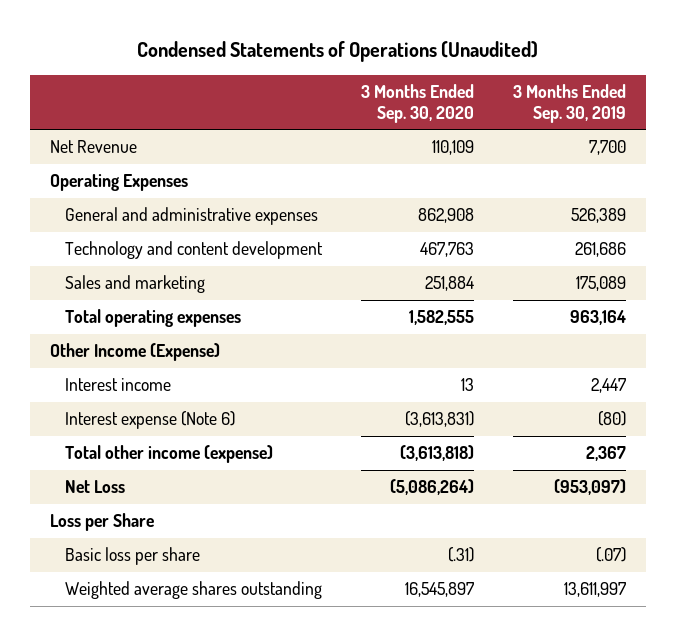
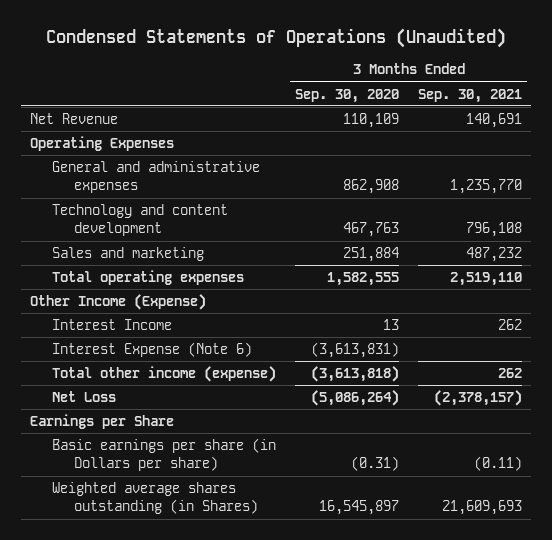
- | 3 Months Ended Sep. 30, 2020 | 3 Months Ended Sep. 30, 2019
+ | 3 Months Ended Sep. 30, 2020 | 3 Months Ended Sep. 30, 2021
- Interest income | 13 | 2,447
- Interest expense (Note 6) | (3,613,831) | (80)
+ Interest Income | 13 | 262
+ Interest Expense (Note 6) | (3,613,831) |
- Loss per Share
- Basic loss per share | (.31) | (.07)
- Weighted average shares outstanding | 16,545,897 | 13,611,997
+ Earnings per Share
+ Basic earnings per share (in Dollars per share) | (0.31) | (0.11)
+ Weighted average shares outstanding (in Shares) | 16,545,897 | 21,609,693

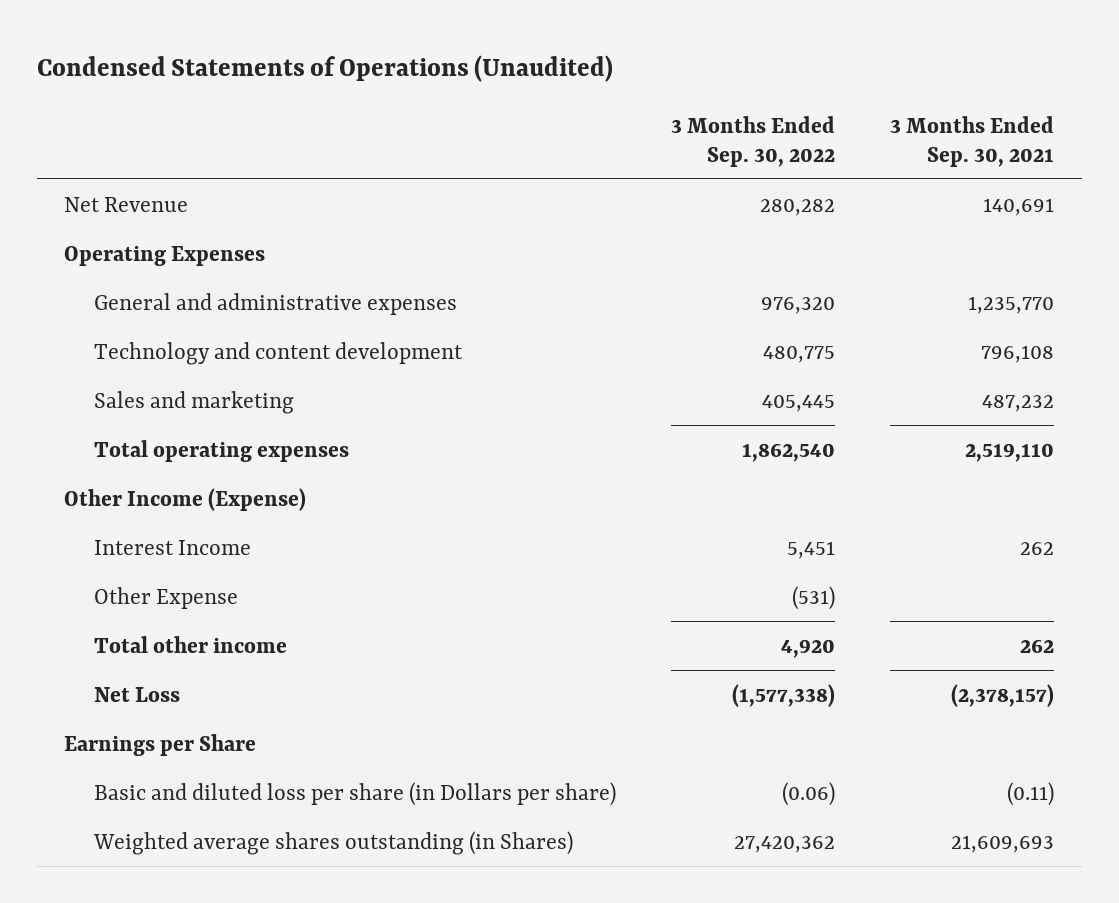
- | 3 Months Ended Sep. 30, 2020 | 3 Months Ended Sep. 30, 2021
+ | 3 Months Ended Sep. 30, 2022 | 3 Months Ended Sep. 30, 2021
- Interest Expense (Note 6) | (3,613,831) |
- Total other income (expense) | (3,613,818) | 262
+ Other Expense | (531) |
+ Total other income | 4,920 | 262
- Basic earnings per share (in Dollars per share) | (0.31) | (0.11)
+ Basic and diluted loss per share (in Dollars per share) | (0.06) | (0.11)

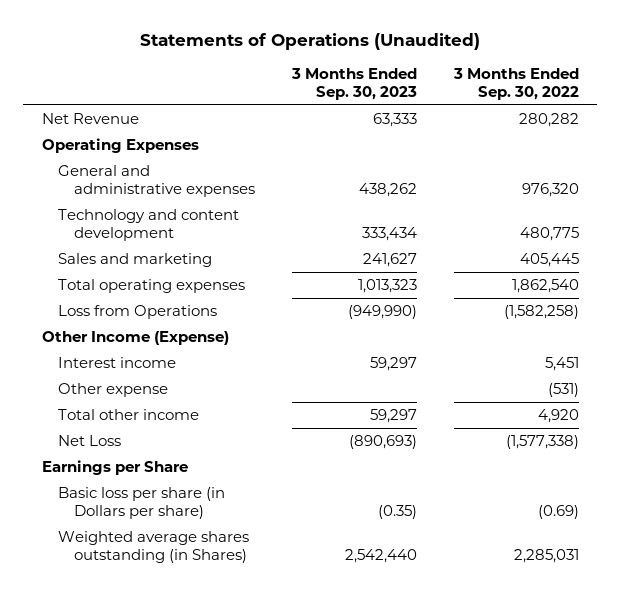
- Condensed Statements of Operations (Unaudited)
+ Statements of Operations (Unaudited)
- | 3 Months Ended Sep. 30, 2022 | 3 Months Ended Sep. 30, 2021
+ | 3 Months Ended Sep. 30, 2023 | 3 Months Ended Sep. 30, 2022
+ Loss from Operations | (949,990) | (1,582,258)
- Interest Income | 5,451 | 262
- Other Expense | (531) |
+ Interest income | 59,297 | 5,451
+ Other expense | | (531)
- Basic and diluted loss per share (in Dollars per share) | (0.06) | (0.11)
- Weighted average shares outstanding (in Shares) | 27,420,362 | 21,609,693
+ Basic loss per share (in Dollars per share) | (0.35) | (0.69)
+ Weighted average shares outstanding (in Shares) | 2,542,440 | 2,285,031

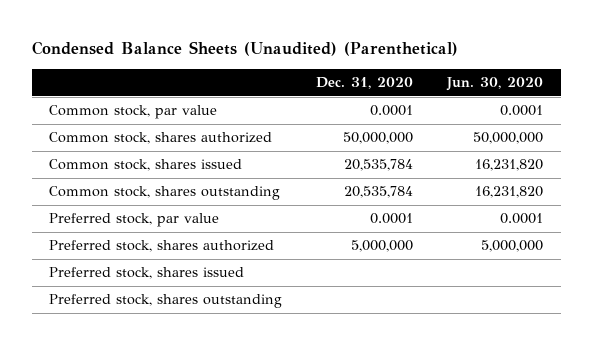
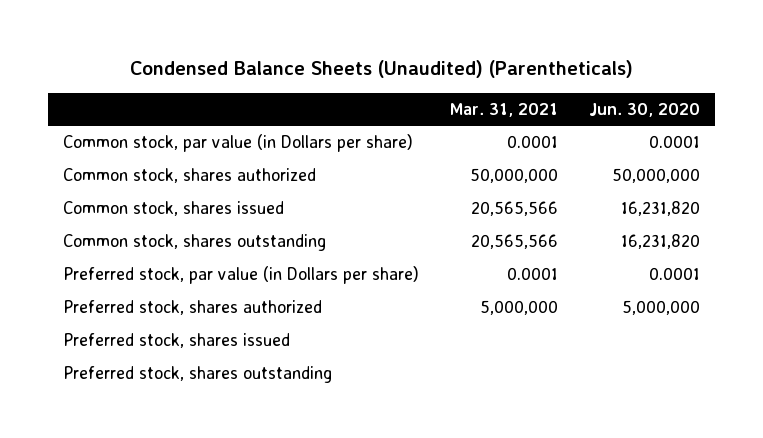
- Condensed Balance Sheets (Unaudited) (Parenthetical)
+ Condensed Balance Sheets (Unaudited) (Parentheticals)
- | Dec. 31, 2020 | Jun. 30, 2020
+ | Mar. 31, 2021 | Jun. 30, 2020
- Common stock, par value | 0.0001 | 0.0001
+ Common stock, par value (in Dollars per share) | 0.0001 | 0.0001
- Preferred stock, par value | 0.0001 | 0.0001
+ Preferred stock, par value (in Dollars per share) | 0.0001 | 0.0001

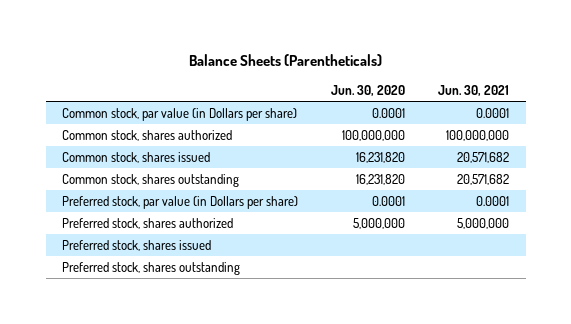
- Condensed Balance Sheets (Unaudited) (Parentheticals)
+ Balance Sheets (Parentheticals)
- | Mar. 31, 2021 | Jun. 30, 2020
+ | Jun. 30, 2020 | Jun. 30, 2021
- Common stock, shares authorized | 50,000,000 | 50,000,000
+ Common stock, shares authorized | 100,000,000 | 100,000,000

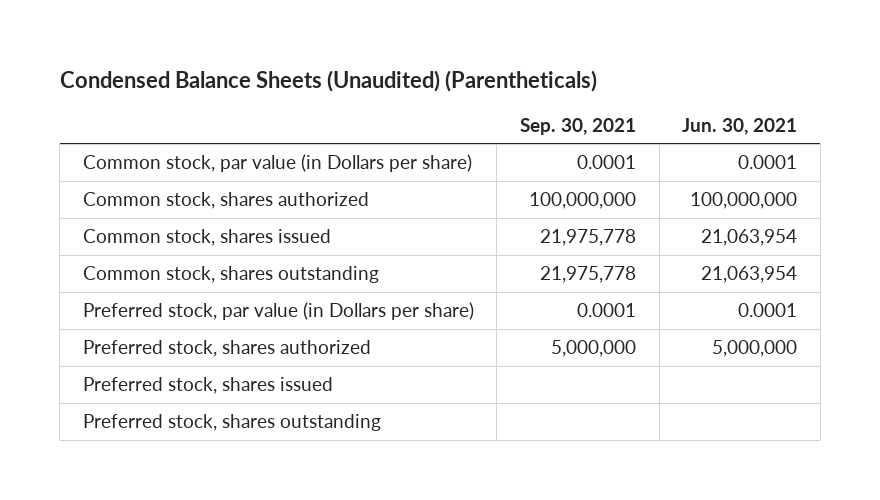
- Balance Sheets (Parentheticals)
+ Condensed Balance Sheets (Unaudited) (Parentheticals)
- | Jun. 30, 2020 | Jun. 30, 2021
+ | Sep. 30, 2021 | Jun. 30, 2021
- Common stock, shares issued | 16,231,820 | 20,571,682
- Common stock, shares outstanding | 16,231,820 | 20,571,682
+ Common stock, shares issued | 21,975,778 | 21,063,954
+ Common stock, shares outstanding | 21,975,778 | 21,063,954

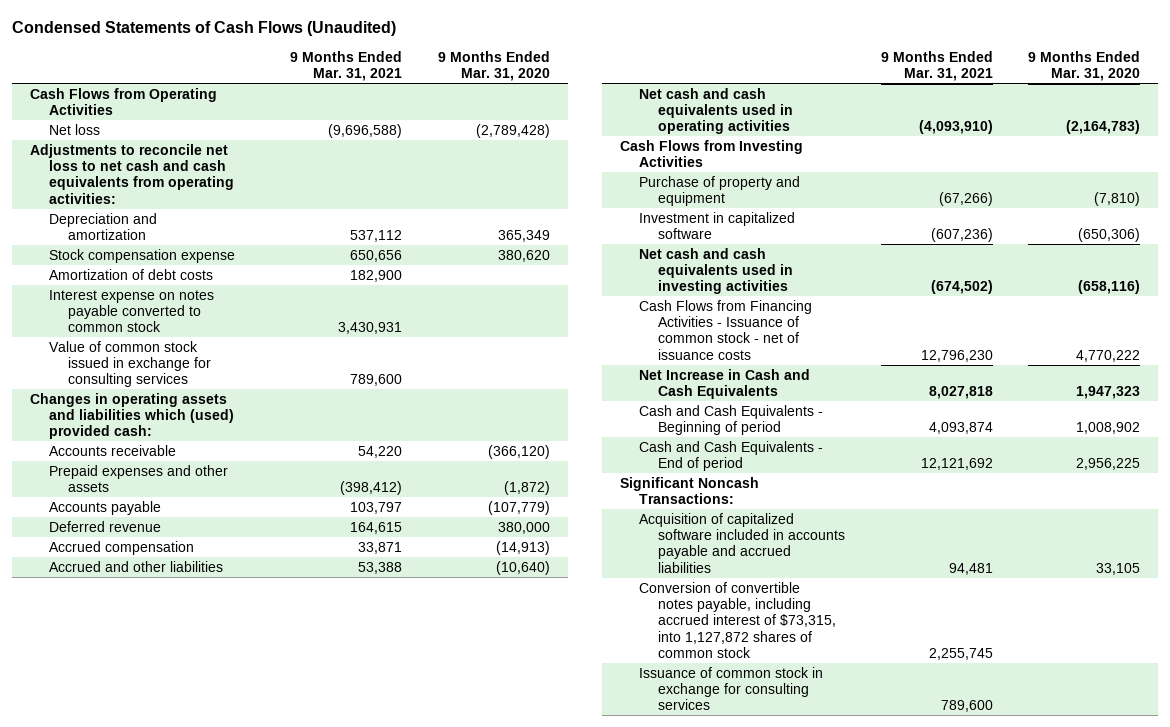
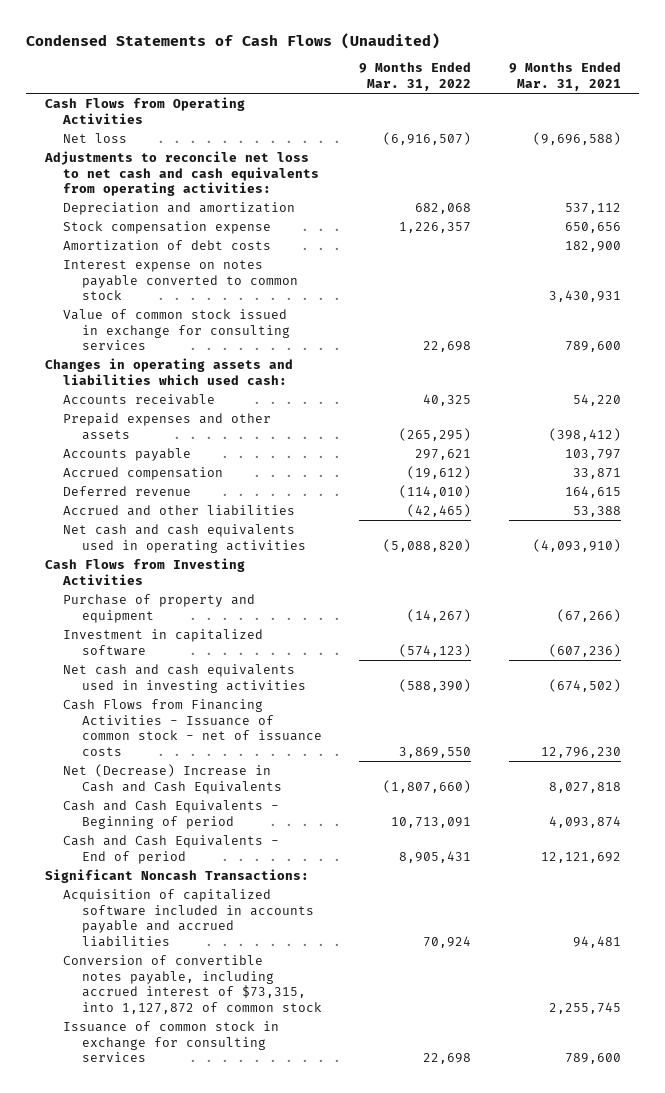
- | 9 Months Ended Mar. 31, 2021 | 9 Months Ended Mar. 31, 2020
+ | 9 Months Ended Mar. 31, 2022 | 9 Months Ended Mar. 31, 2021
- Changes in operating assets and liabilities which (used) provided cash:
+ Changes in operating assets and liabilities which used cash:
moved down: Deferred revenue | (114,010) | 164,615
- Net Increase in Cash and Cash Equivalents | 8,027,818 | 1,947,323
+ Net (Decrease) Increase in Cash and Cash Equivalents | (1,807,660) | 8,027,818
- Conversion of convertible notes payable, including accrued interest of $73,315, into 1,127,872 shares of common stock | 2,255,745 |
+ Conversion of convertible notes payable, including accrued interest of $73,315, into 1,127,872 of common stock | | 2,255,745

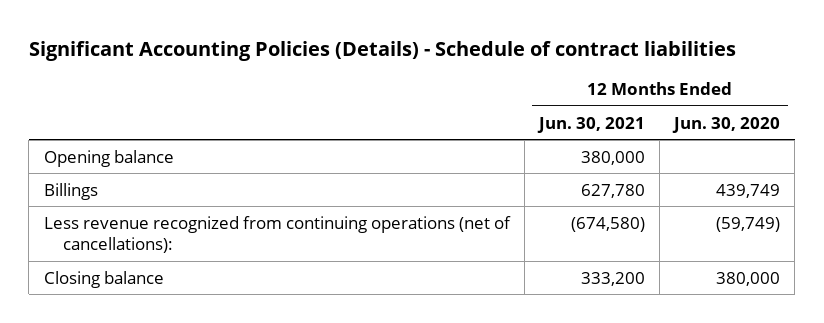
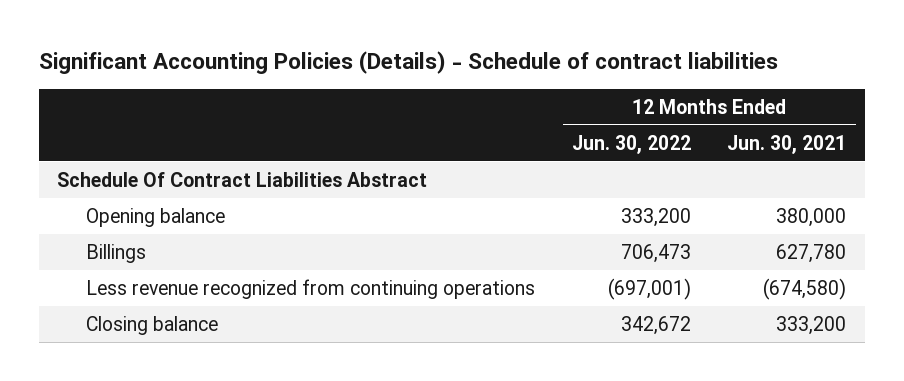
- | 12 Months Ended Jun. 30, 2021 | 12 Months Ended Jun. 30, 2020
+ | 12 Months Ended Jun. 30, 2022 | 12 Months Ended Jun. 30, 2021
+ Schedule Of Contract Liabilities Abstract
- Less revenue recognized from continuing operations (net of cancellations): | (674,580) | (59,749)
+ Less revenue recognized from continuing operations | (697,001) | (674,580)

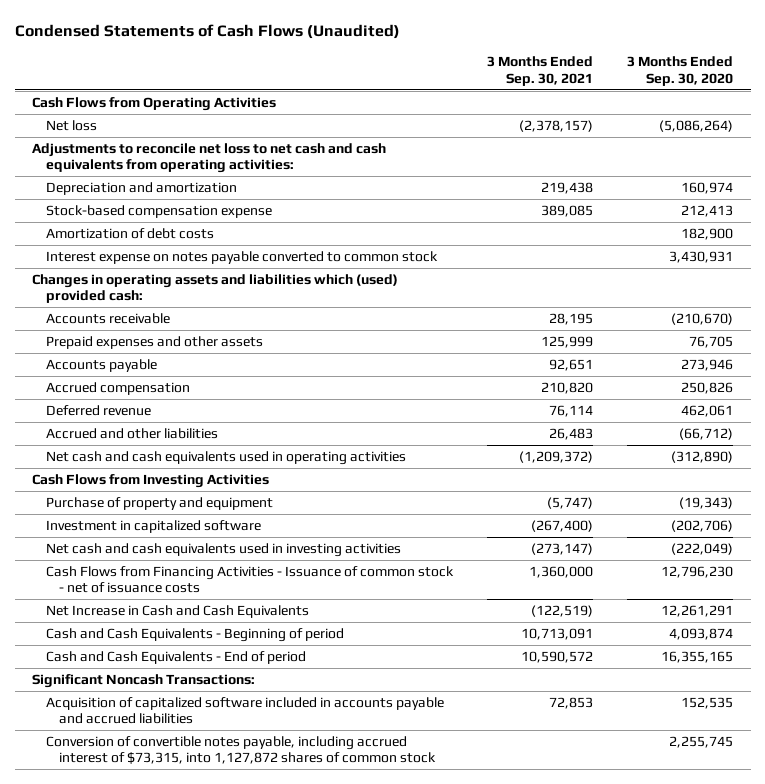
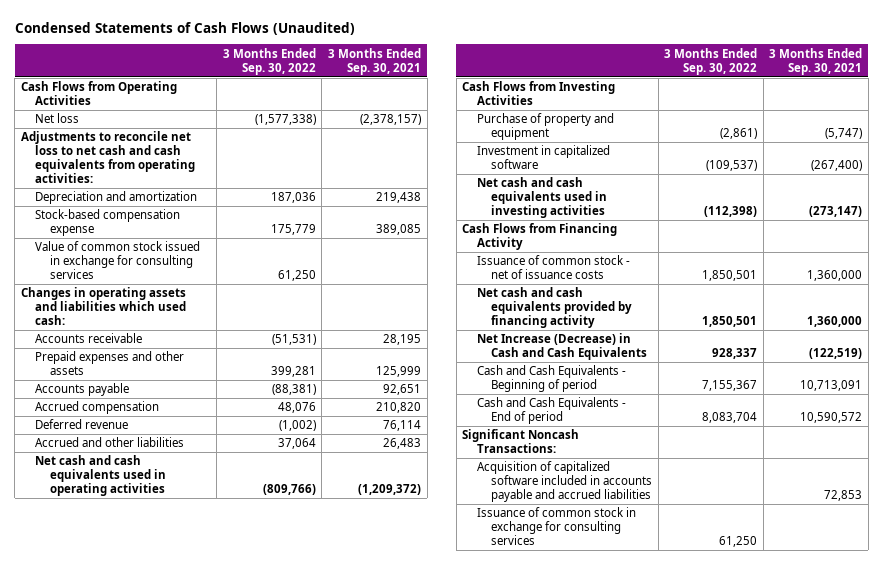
- | 3 Months Ended Sep. 30, 2021 | 3 Months Ended Sep. 30, 2020
+ | 3 Months Ended Sep. 30, 2022 | 3 Months Ended Sep. 30, 2021
- Amortization of debt costs | | 182,900
- Interest expense on notes payable converted to common stock | | 3,430,931
- Changes in operating assets and liabilities which (used) provided cash:
+ Value of common stock issued in exchange for consulting services | 61,250 |
+ Changes in operating assets and liabilities which used cash:
- Cash Flows from Financing Activities - Issuance of common stock - net of issuance costs | 1,360,000 | 12,796,230
- Net Increase in Cash and Cash Equivalents | (122,519) | 12,261,291
+ Cash Flows from Financing Activity
+ Issuance of common stock - net of issuance costs | 1,850,501 | 1,360,000
+ Net cash and cash equivalents provided by financing activity | 1,850,501 | 1,360,000
+ Net Increase (Decrease) in Cash and Cash Equivalents | 928,337 | (122,519)
- Conversion of convertible notes payable, including accrued interest of $73,315, into 1,127,872 shares of common stock | | 2,255,745
+ Issuance of common stock in exchange for consulting services | 61,250 |

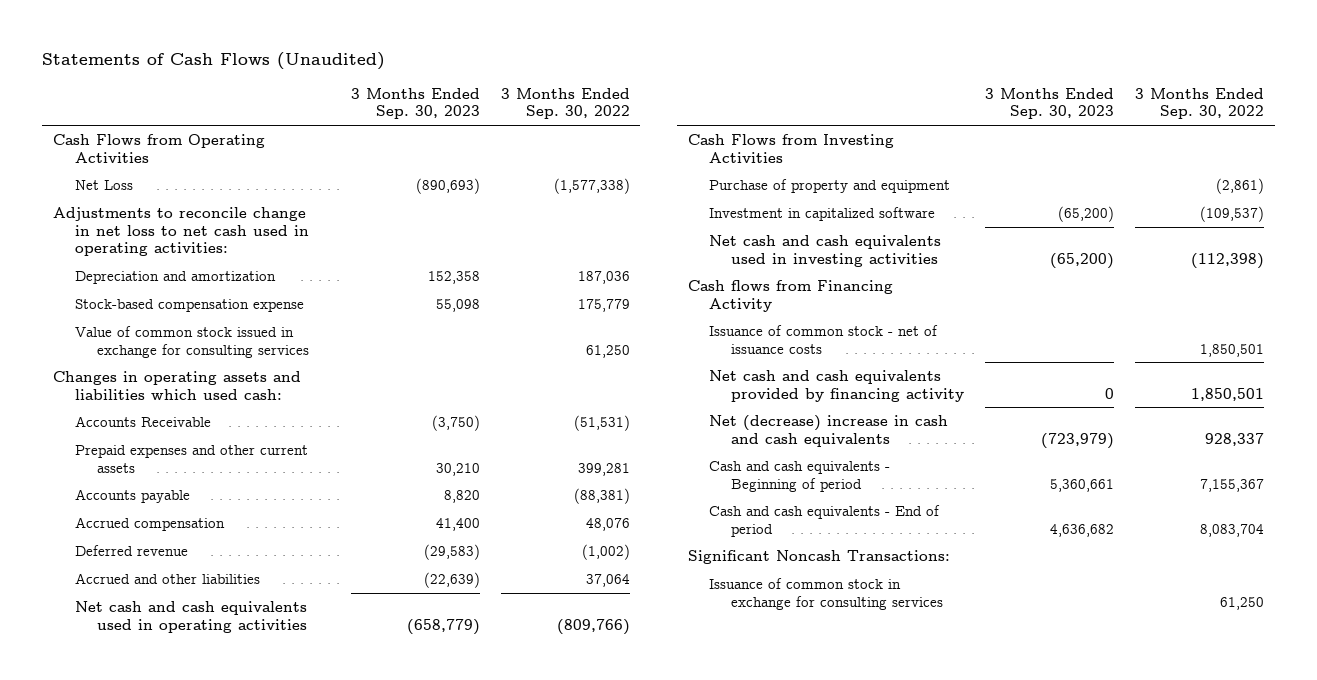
- Condensed Statements of Cash Flows (Unaudited)
+ Statements of Cash Flows (Unaudited)
- | 3 Months Ended Sep. 30, 2022 | 3 Months Ended Sep. 30, 2021
+ | 3 Months Ended Sep. 30, 2023 | 3 Months Ended Sep. 30, 2022
- Net loss | (1,577,338) | (2,378,157)
- Adjustments to reconcile net loss to net cash and cash equivalents from operating activities:
+ Net Loss | (890,693) | (1,577,338)
+ Adjustments to reconcile change in net loss to net cash used in operating activities:
- Accounts receivable | (51,531) | 28,195
- Prepaid expenses and other assets | 399,281 | 125,999
+ Accounts Receivable | (3,750) | (51,531)
+ Prepaid expenses and other current assets | 30,210 | 399,281
- Cash Flows from Financing Activity
+ Cash flows from Financing Activity
- Net Increase (Decrease) in Cash and Cash Equivalents | 928,337 | (122,519)
- Cash and Cash Equivalents - Beginning of period | 7,155,367 | 10,713,091
- Cash and Cash Equivalents - End of period | 8,083,704 | 10,590,572
+ Net (decrease) increase in cash and cash equivalents | (723,979) | 928,337
+ Cash and cash equivalents - Beginning of period | 5,360,661 | 7,155,367
+ Cash and cash equivalents - End of period | 4,636,682 | 8,083,704
- Acquisition of capitalized software included in accounts payable and accrued liabilities | | 72,853

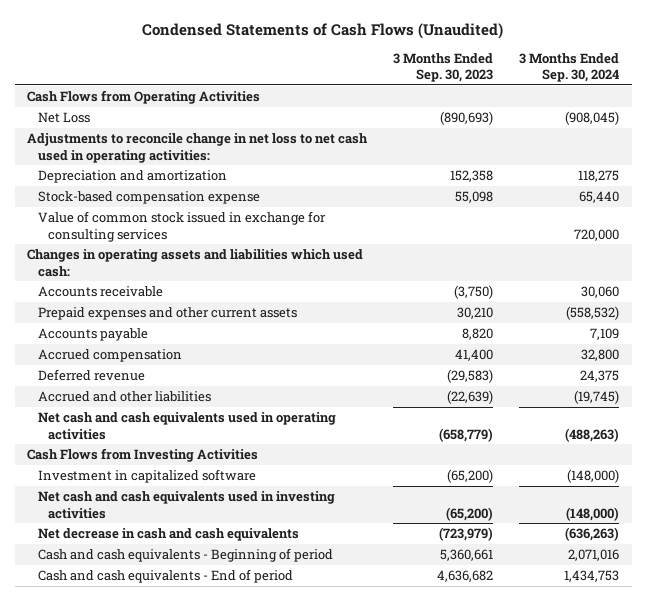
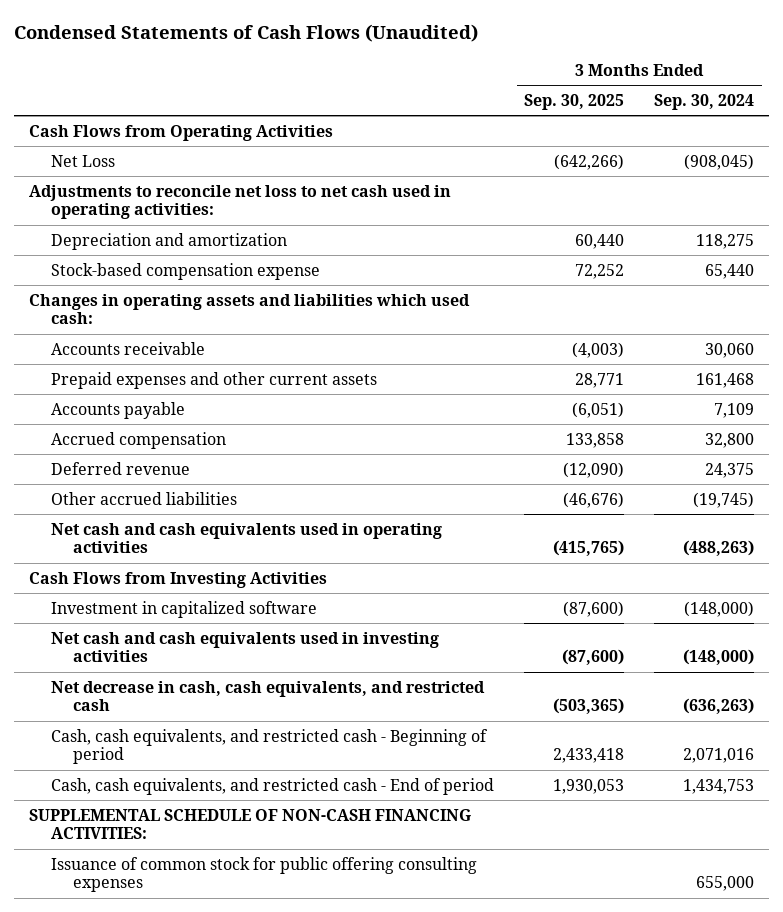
- | 3 Months Ended Sep. 30, 2023 | 3 Months Ended Sep. 30, 2024
+ | 3 Months Ended Sep. 30, 2025 | 3 Months Ended Sep. 30, 2024
- Adjustments to reconcile change in net loss to net cash used in operating activities:
+ Adjustments to reconcile net loss to net cash used in operating activities:
- Value of common stock issued in exchange for consulting services | | 720,000
- Prepaid expenses and other current assets | 30,210 | (558,532)
+ Prepaid expenses and other current assets | 28,771 | 161,468
- Accrued and other liabilities | (22,639) | (19,745)
+ Other accrued liabilities | (46,676) | (19,745)
- Net decrease in cash and cash equivalents | (723,979) | (636,263)
- Cash and cash equivalents - Beginning of period | 5,360,661 | 2,071,016
- Cash and cash equivalents - End of period | 4,636,682 | 1,434,753
+ Net decrease in cash, cash equivalents, and restricted cash | (503,365) | (636,263)
+ Cash, cash equivalents, and restricted cash - Beginning of period | 2,433,418 | 2,071,016
+ Cash, cash equivalents, and restricted cash - End of period | 1,930,053 | 1,434,753
+ SUPPLEMENTAL SCHEDULE OF NON-CASH FINANCING ACTIVITIES:
+ Issuance of common stock for public offering consulting expenses | | 655,000

